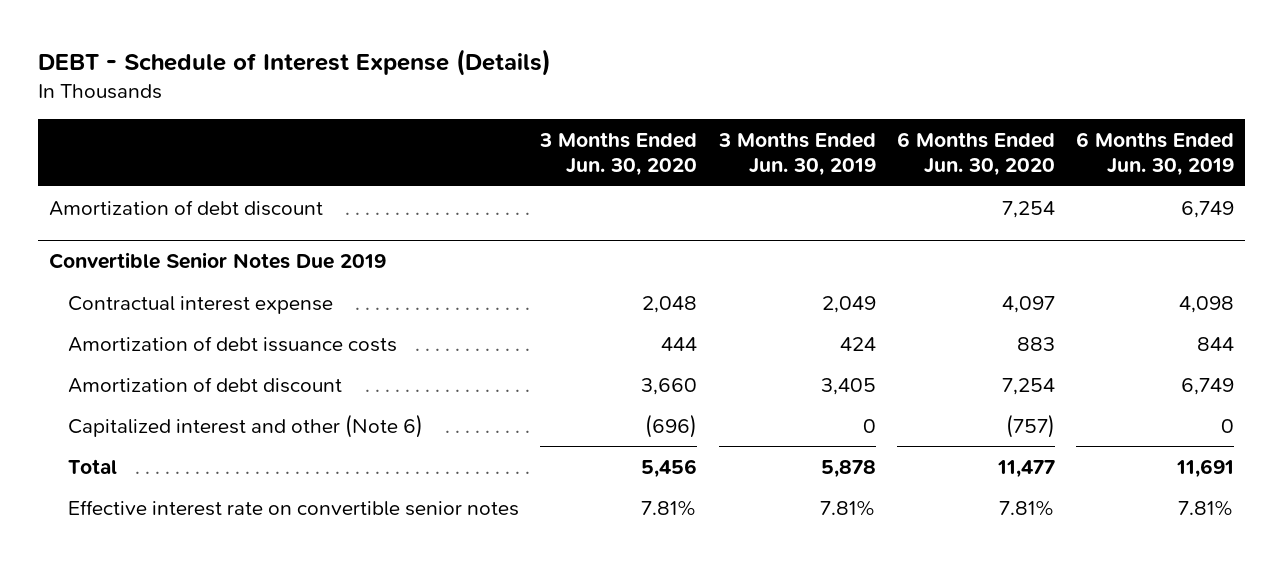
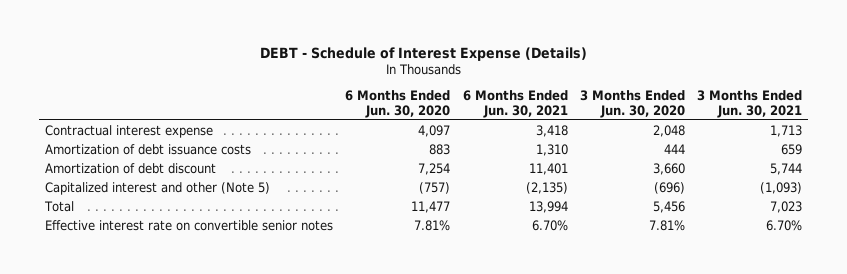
- | 3 Months Ended Jun. 30, 2020 | 3 Months Ended Jun. 30, 2019 | 6 Months Ended Jun. 30, 2020 | 6 Months Ended Jun. 30, 2019
+ | 6 Months Ended Jun. 30, 2020 | 6 Months Ended Jun. 30, 2021 | 3 Months Ended Jun. 30, 2020 | 3 Months Ended Jun. 30, 2021
- Amortization of debt discount | | | 7,254 | 6,749
- Convertible Senior Notes Due 2019
- Capitalized interest and other (Note 6) | (696) | 0 | (757) | 0
+ Capitalized interest and other (Note 5) | (757) | (2,135) | (696) | (1,093)

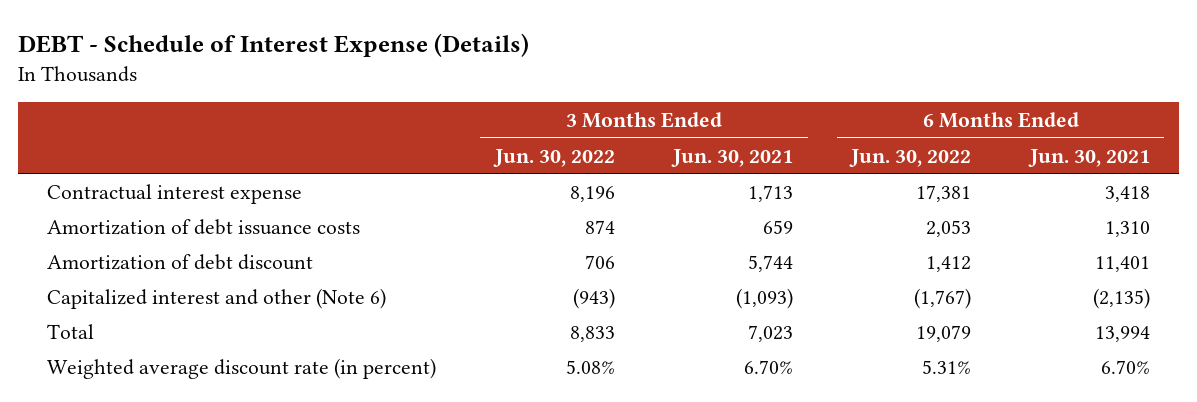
- | 6 Months Ended Jun. 30, 2020 | 6 Months Ended Jun. 30, 2021 | 3 Months Ended Jun. 30, 2020 | 3 Months Ended Jun. 30, 2021
+ | 3 Months Ended Jun. 30, 2022 | 3 Months Ended Jun. 30, 2021 | 6 Months Ended Jun. 30, 2022 | 6 Months Ended Jun. 30, 2021
- Capitalized interest and other (Note 5) | (757) | (2,135) | (696) | (1,093)
+ Capitalized interest and other (Note 6) | (943) | (1,093) | (1,767) | (2,135)
- Effective interest rate on convertible senior notes | 7.81% | 6.70% | 7.81% | 6.70%
+ Weighted average discount rate (in percent) | 5.08% | 6.70% | 5.31% | 6.70%

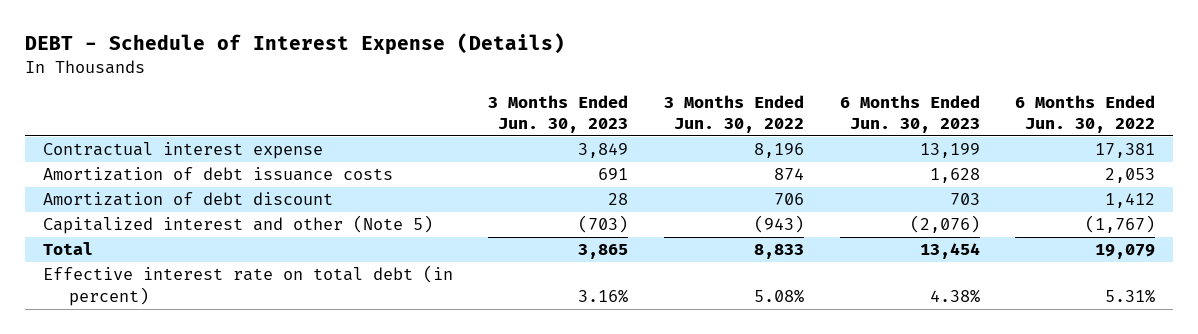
- | 3 Months Ended Jun. 30, 2022 | 3 Months Ended Jun. 30, 2021 | 6 Months Ended Jun. 30, 2022 | 6 Months Ended Jun. 30, 2021
+ | 3 Months Ended Jun. 30, 2023 | 3 Months Ended Jun. 30, 2022 | 6 Months Ended Jun. 30, 2023 | 6 Months Ended Jun. 30, 2022
- Capitalized interest and other (Note 6) | (943) | (1,093) | (1,767) | (2,135)
+ Capitalized interest and other (Note 5) | (703) | (943) | (2,076) | (1,767)
- Weighted average discount rate (in percent) | 5.08% | 6.70% | 5.31% | 6.70%
+ Effective interest rate on total debt (in percent) | 3.16% | 5.08% | 4.38% | 5.31%

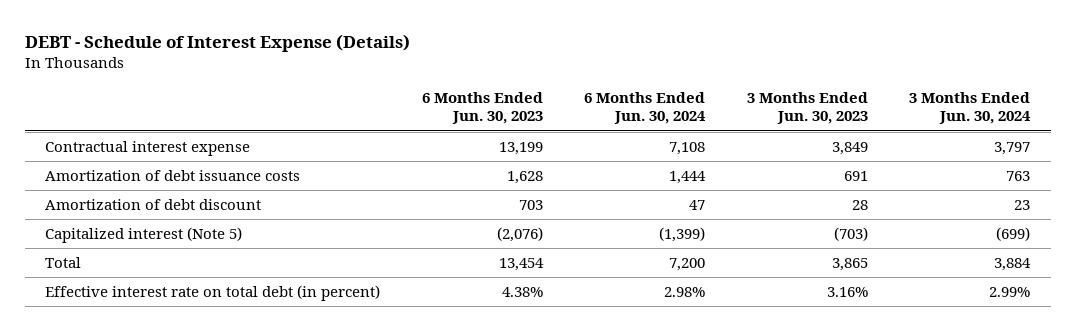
- | 3 Months Ended Jun. 30, 2023 | 3 Months Ended Jun. 30, 2022 | 6 Months Ended Jun. 30, 2023 | 6 Months Ended Jun. 30, 2022
+ | 6 Months Ended Jun. 30, 2023 | 6 Months Ended Jun. 30, 2024 | 3 Months Ended Jun. 30, 2023 | 3 Months Ended Jun. 30, 2024
- Capitalized interest and other (Note 5) | (703) | (943) | (2,076) | (1,767)
+ Capitalized interest (Note 5) | (2,076) | (1,399) | (703) | (699)

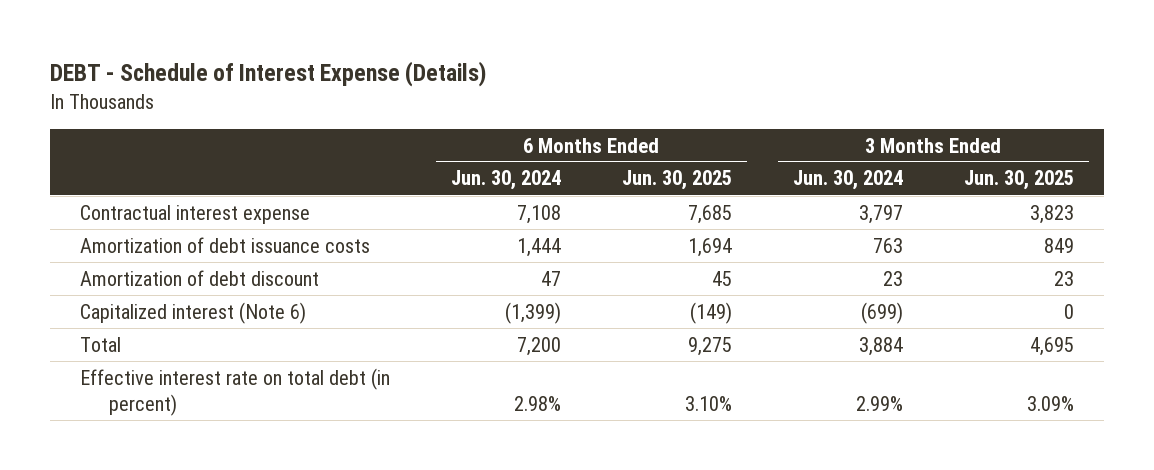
- | 6 Months Ended Jun. 30, 2023 | 6 Months Ended Jun. 30, 2024 | 3 Months Ended Jun. 30, 2023 | 3 Months Ended Jun. 30, 2024
+ | 6 Months Ended Jun. 30, 2024 | 6 Months Ended Jun. 30, 2025 | 3 Months Ended Jun. 30, 2024 | 3 Months Ended Jun. 30, 2025
- Capitalized interest (Note 5) | (2,076) | (1,399) | (703) | (699)
+ Capitalized interest (Note 6) | (1,399) | (149) | (699) | 0

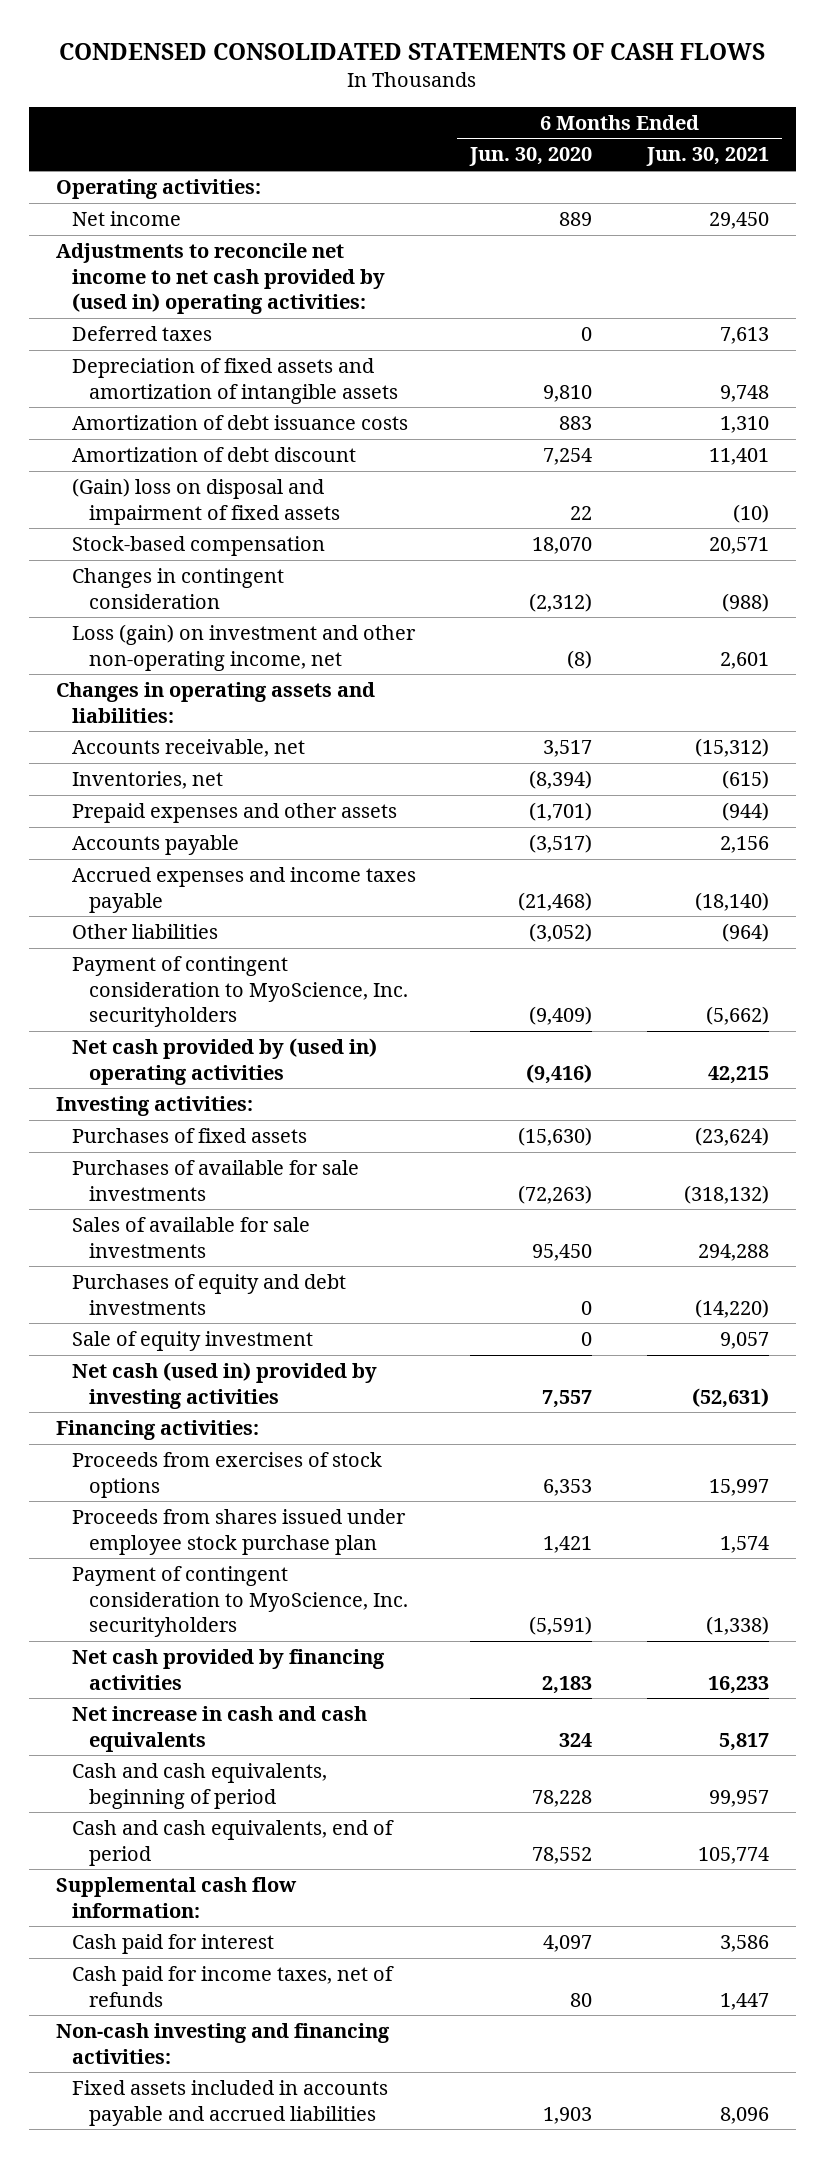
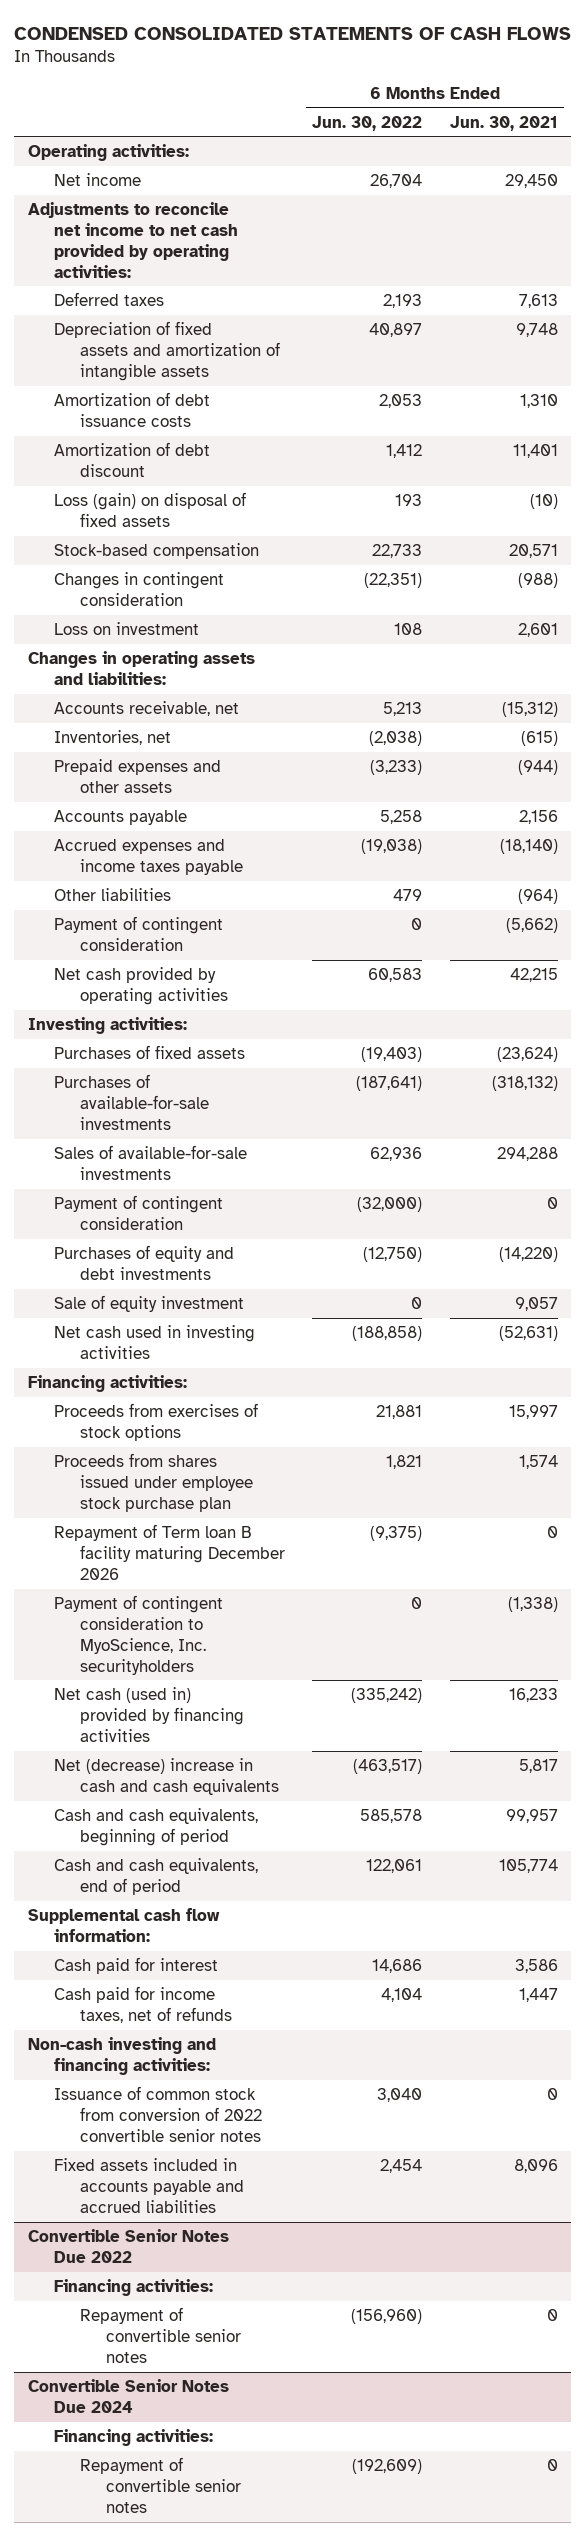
- | 6 Months Ended Jun. 30, 2020 | 6 Months Ended Jun. 30, 2021
+ | 6 Months Ended Jun. 30, 2022 | 6 Months Ended Jun. 30, 2021
- Adjustments to reconcile net income to net cash provided by (used in) operating activities:
+ Adjustments to reconcile net income to net cash provided by operating activities:
- (Gain) loss on disposal and impairment of fixed assets | 22 | (10)
+ Loss (gain) on disposal of fixed assets | 193 | (10)
- Loss (gain) on investment and other non-operating income, net | (8) | 2,601
+ Loss on investment | 108 | 2,601
- Payment of contingent consideration to MyoScience, Inc. securityholders | (9,409) | (5,662)
- Net cash provided by (used in) operating activities | (9,416) | 42,215
+ Payment of contingent consideration | 0 | (5,662)
+ Net cash provided by operating activities | 60,583 | 42,215
- Purchases of available for sale investments | (72,263) | (318,132)
- Sales of available for sale investments | 95,450 | 294,288
+ Purchases of available-for-sale investments | (187,641) | (318,132)
+ Sales of available-for-sale investments | 62,936 | 294,288
+ Payment of contingent consideration | (32,000) | 0
- Net cash (used in) provided by investing activities | 7,557 | (52,631)
+ Net cash used in investing activities | (188,858) | (52,631)
+ Repayment of Term loan B facility maturing December 2026 | (9,375) | 0
- Net cash provided by financing activities | 2,183 | 16,233
- Net increase in cash and cash equivalents | 324 | 5,817
+ Net cash (used in) provided by financing activities | (335,242) | 16,233
+ Net (decrease) increase in cash and cash equivalents | (463,517) | 5,817
+ Issuance of common stock from conversion of 2022 convertible senior notes | 3,040 | 0
+ Convertible Senior Notes Due 2022
+ Financing activities:
+ Repayment of convertible senior notes | (156,960) | 0
+ Convertible Senior Notes Due 2024
+ Financing activities:
+ Repayment of convertible senior notes | (192,609) | 0

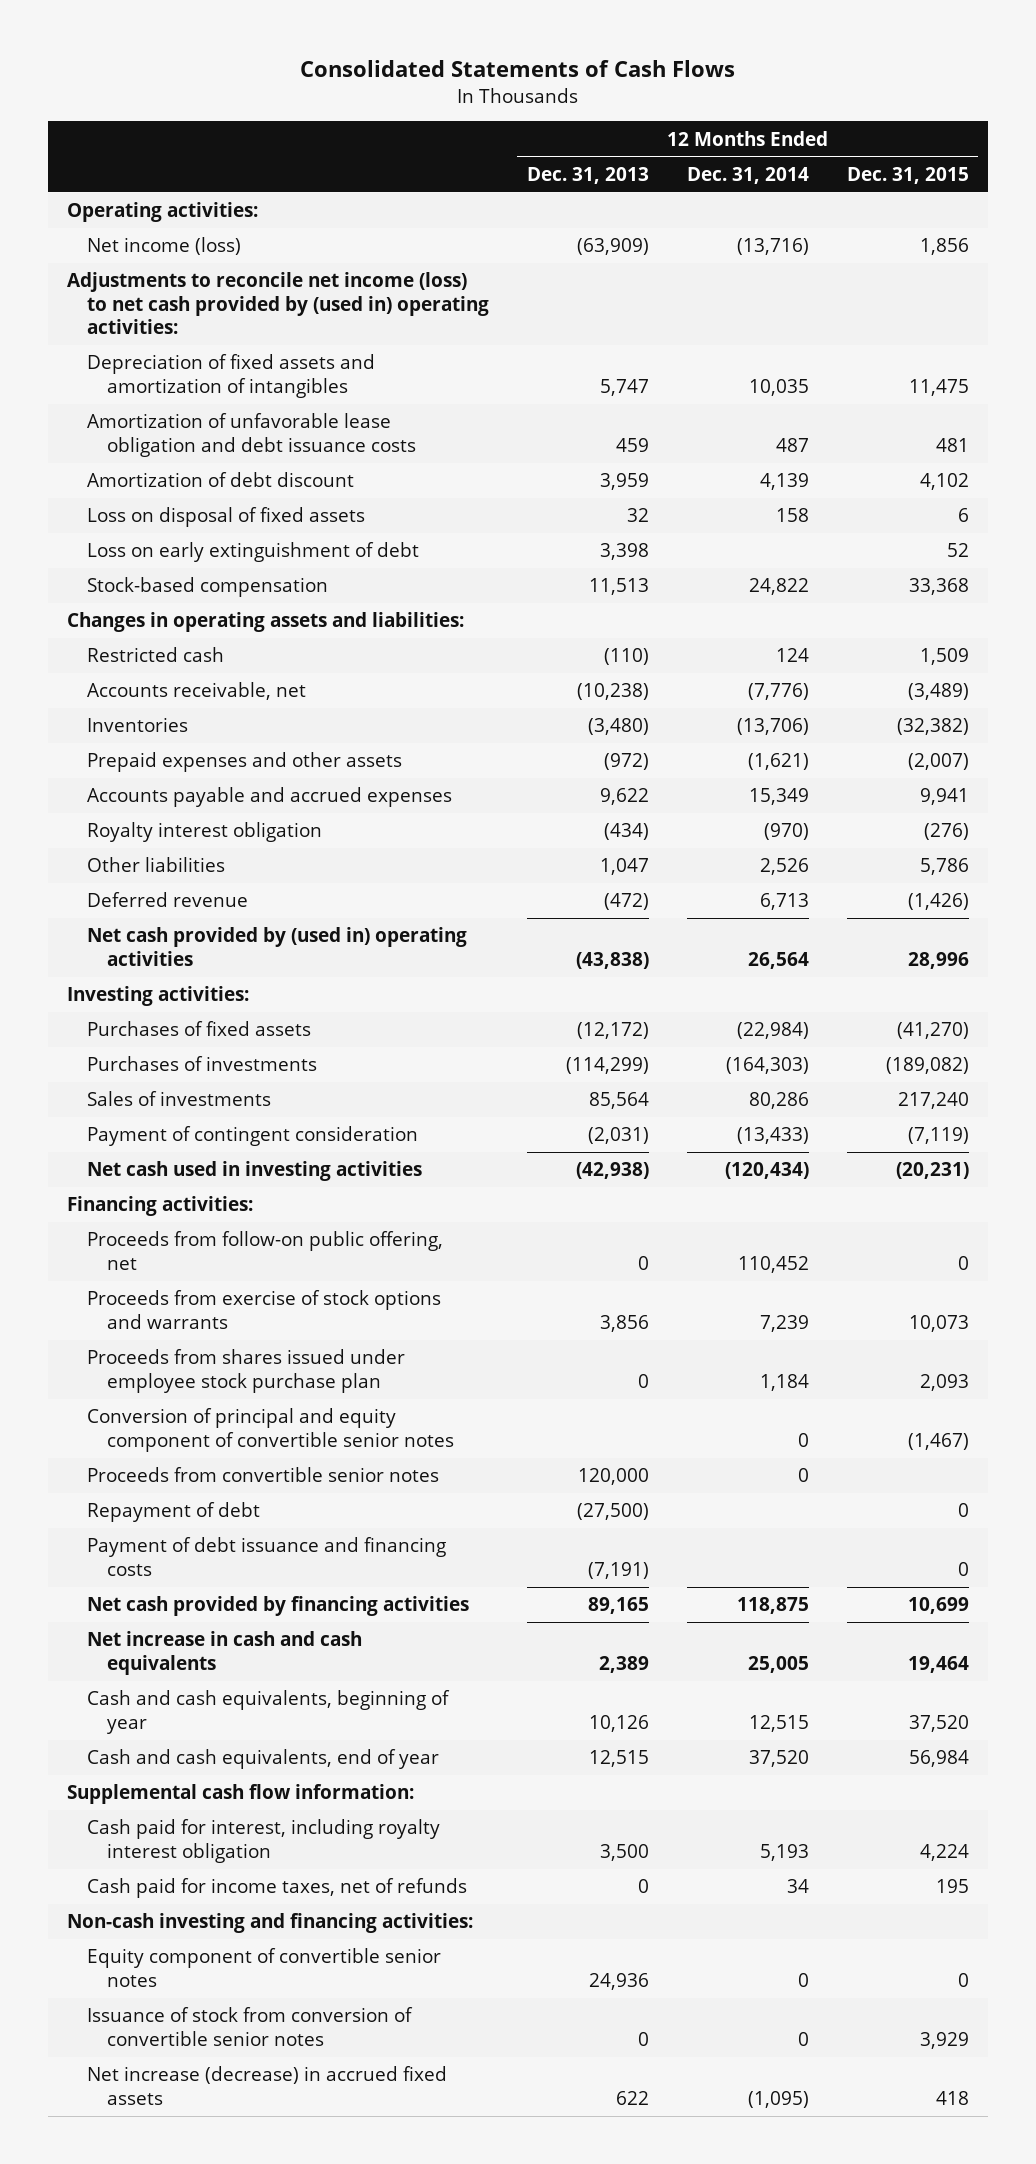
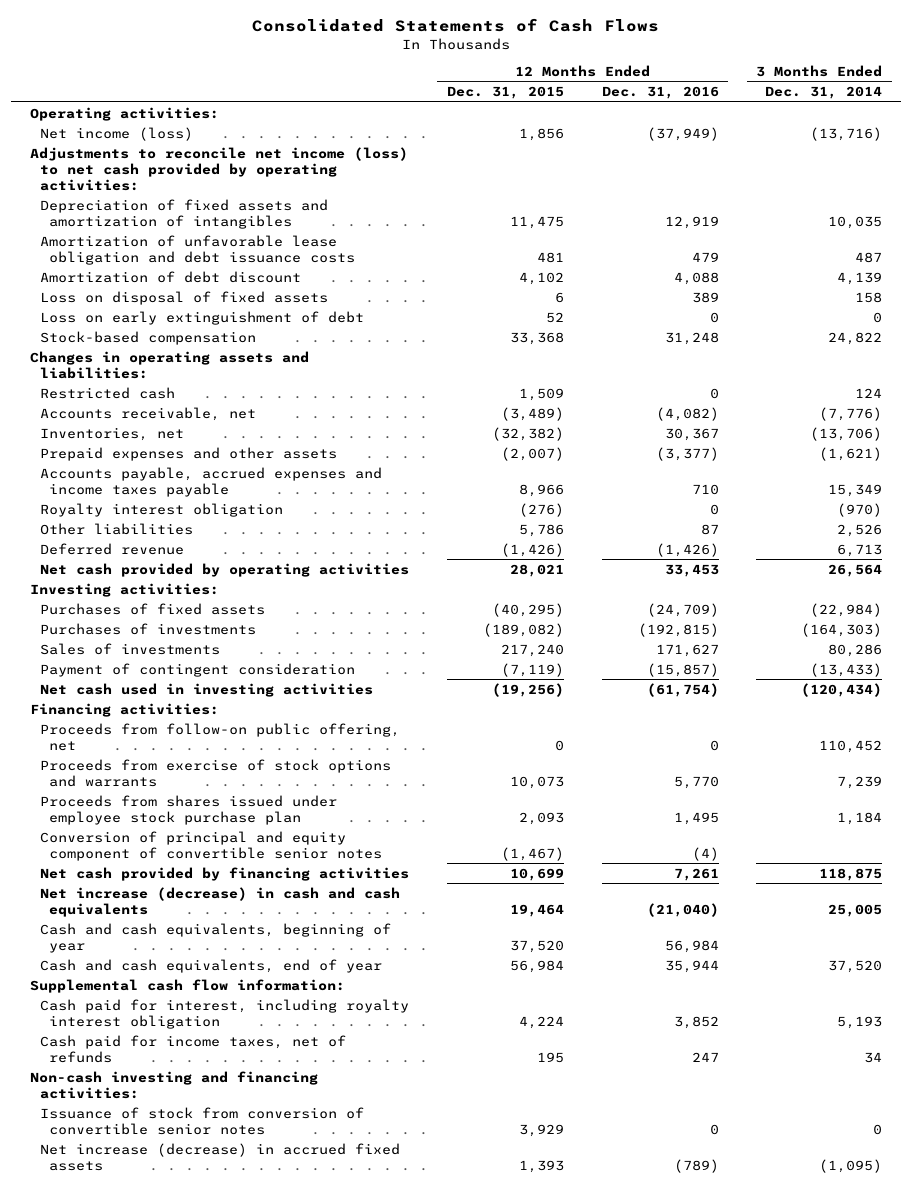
- | 12 Months Ended Dec. 31, 2013 | 12 Months Ended Dec. 31, 2014 | 12 Months Ended Dec. 31, 2015
+ | 12 Months Ended Dec. 31, 2015 | 12 Months Ended Dec. 31, 2016 | 3 Months Ended Dec. 31, 2014
- Adjustments to reconcile net income (loss) to net cash provided by (used in) operating activities:
+ Adjustments to reconcile net income (loss) to net cash provided by operating activities:
- Inventories | (3,480) | (13,706) | (32,382)
+ Inventories, net | (32,382) | 30,367 | (13,706)
- Accounts payable and accrued expenses | 9,622 | 15,349 | 9,941
+ Accounts payable, accrued expenses and income taxes payable | 8,966 | 710 | 15,349
- Net cash provided by (used in) operating activities | (43,838) | 26,564 | 28,996
+ Net cash provided by operating activities | 28,021 | 33,453 | 26,564
- Purchases of fixed assets | (12,172) | (22,984) | (41,270)
+ Purchases of fixed assets | (40,295) | (24,709) | (22,984)
- Net cash used in investing activities | (42,938) | (120,434) | (20,231)
+ Net cash used in investing activities | (19,256) | (61,754) | (120,434)
- Proceeds from convertible senior notes | 120,000 | 0 |
- Repayment of debt | (27,500) | | 0
- Payment of debt issuance and financing costs | (7,191) | | 0
- Net increase in cash and cash equivalents | 2,389 | 25,005 | 19,464
+ Net increase (decrease) in cash and cash equivalents | 19,464 | (21,040) | 25,005
- Equity component of convertible senior notes | 24,936 | 0 | 0
- Net increase (decrease) in accrued fixed assets | 622 | (1,095) | 418
+ Net increase (decrease) in accrued fixed assets | 1,393 | (789) | (1,095)

